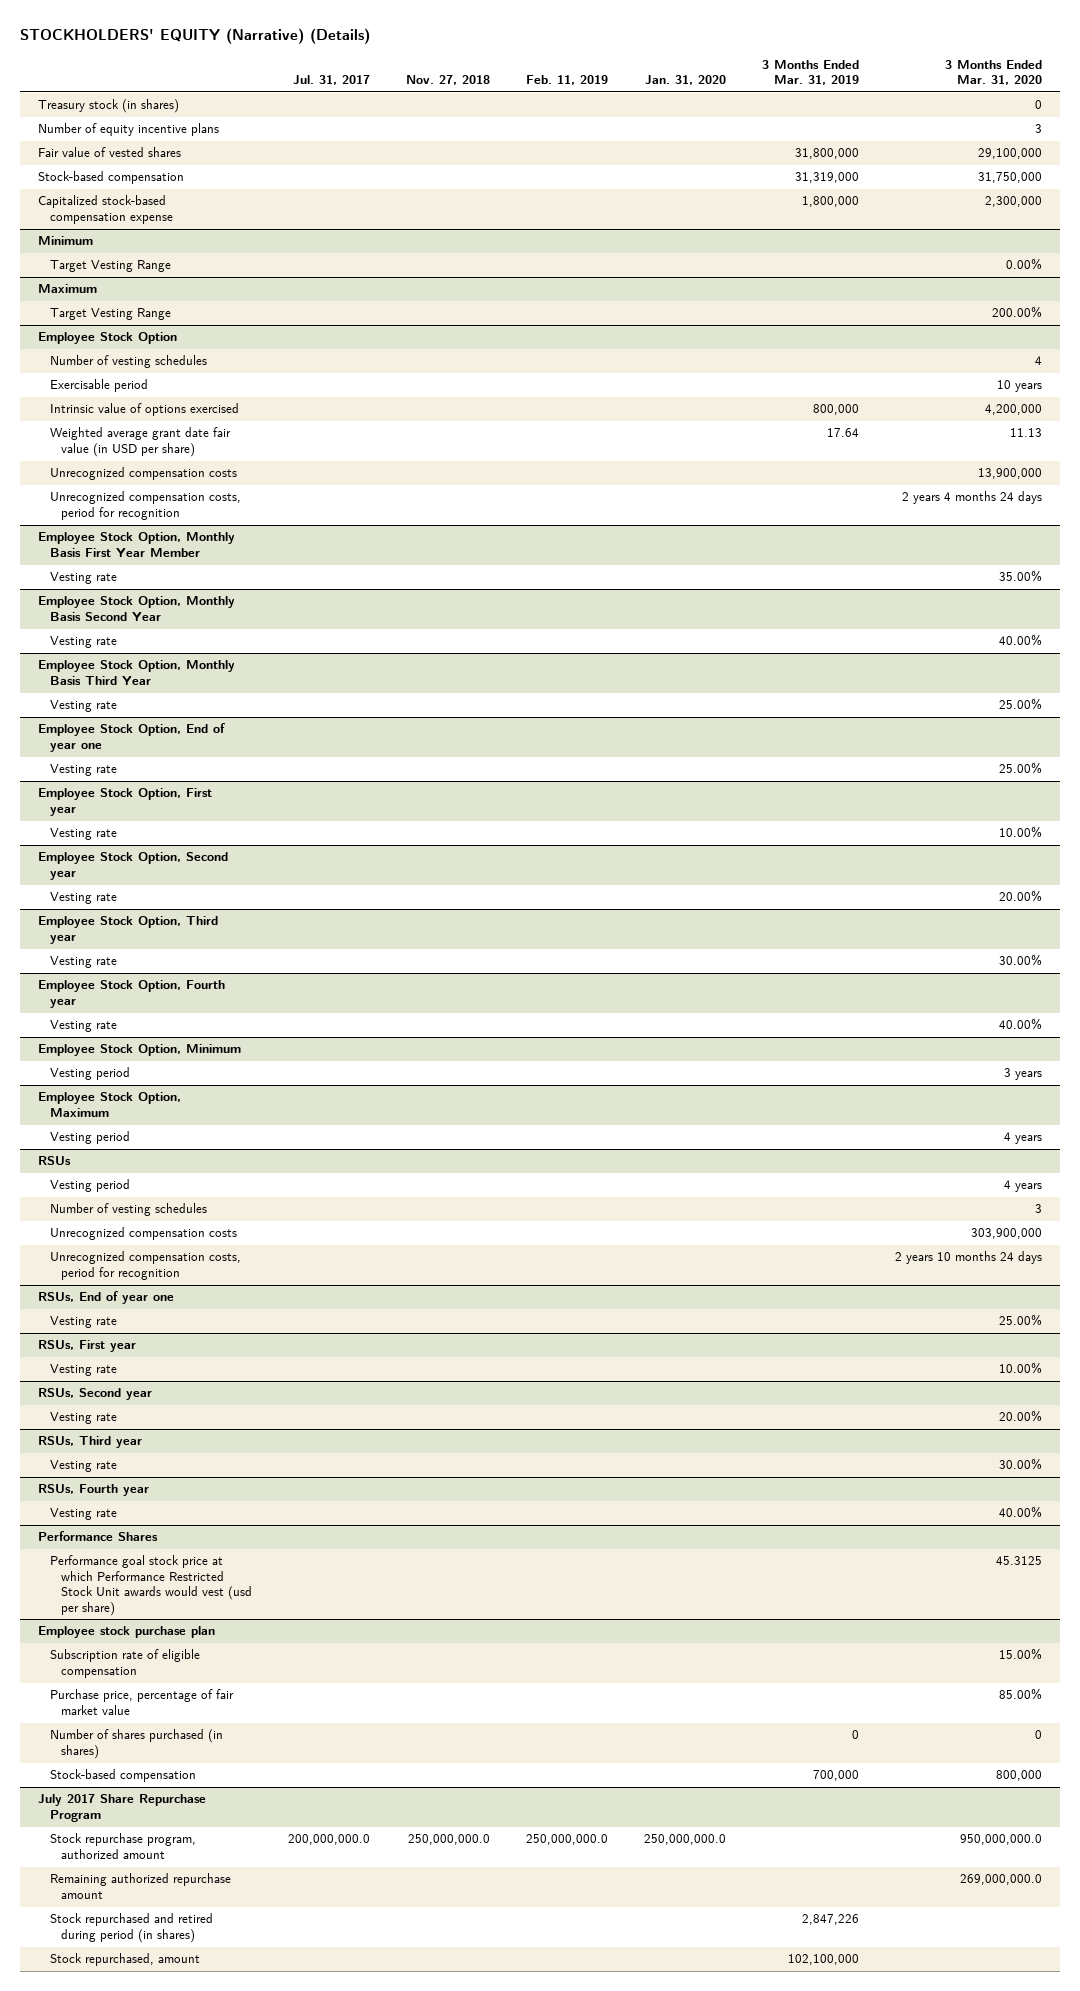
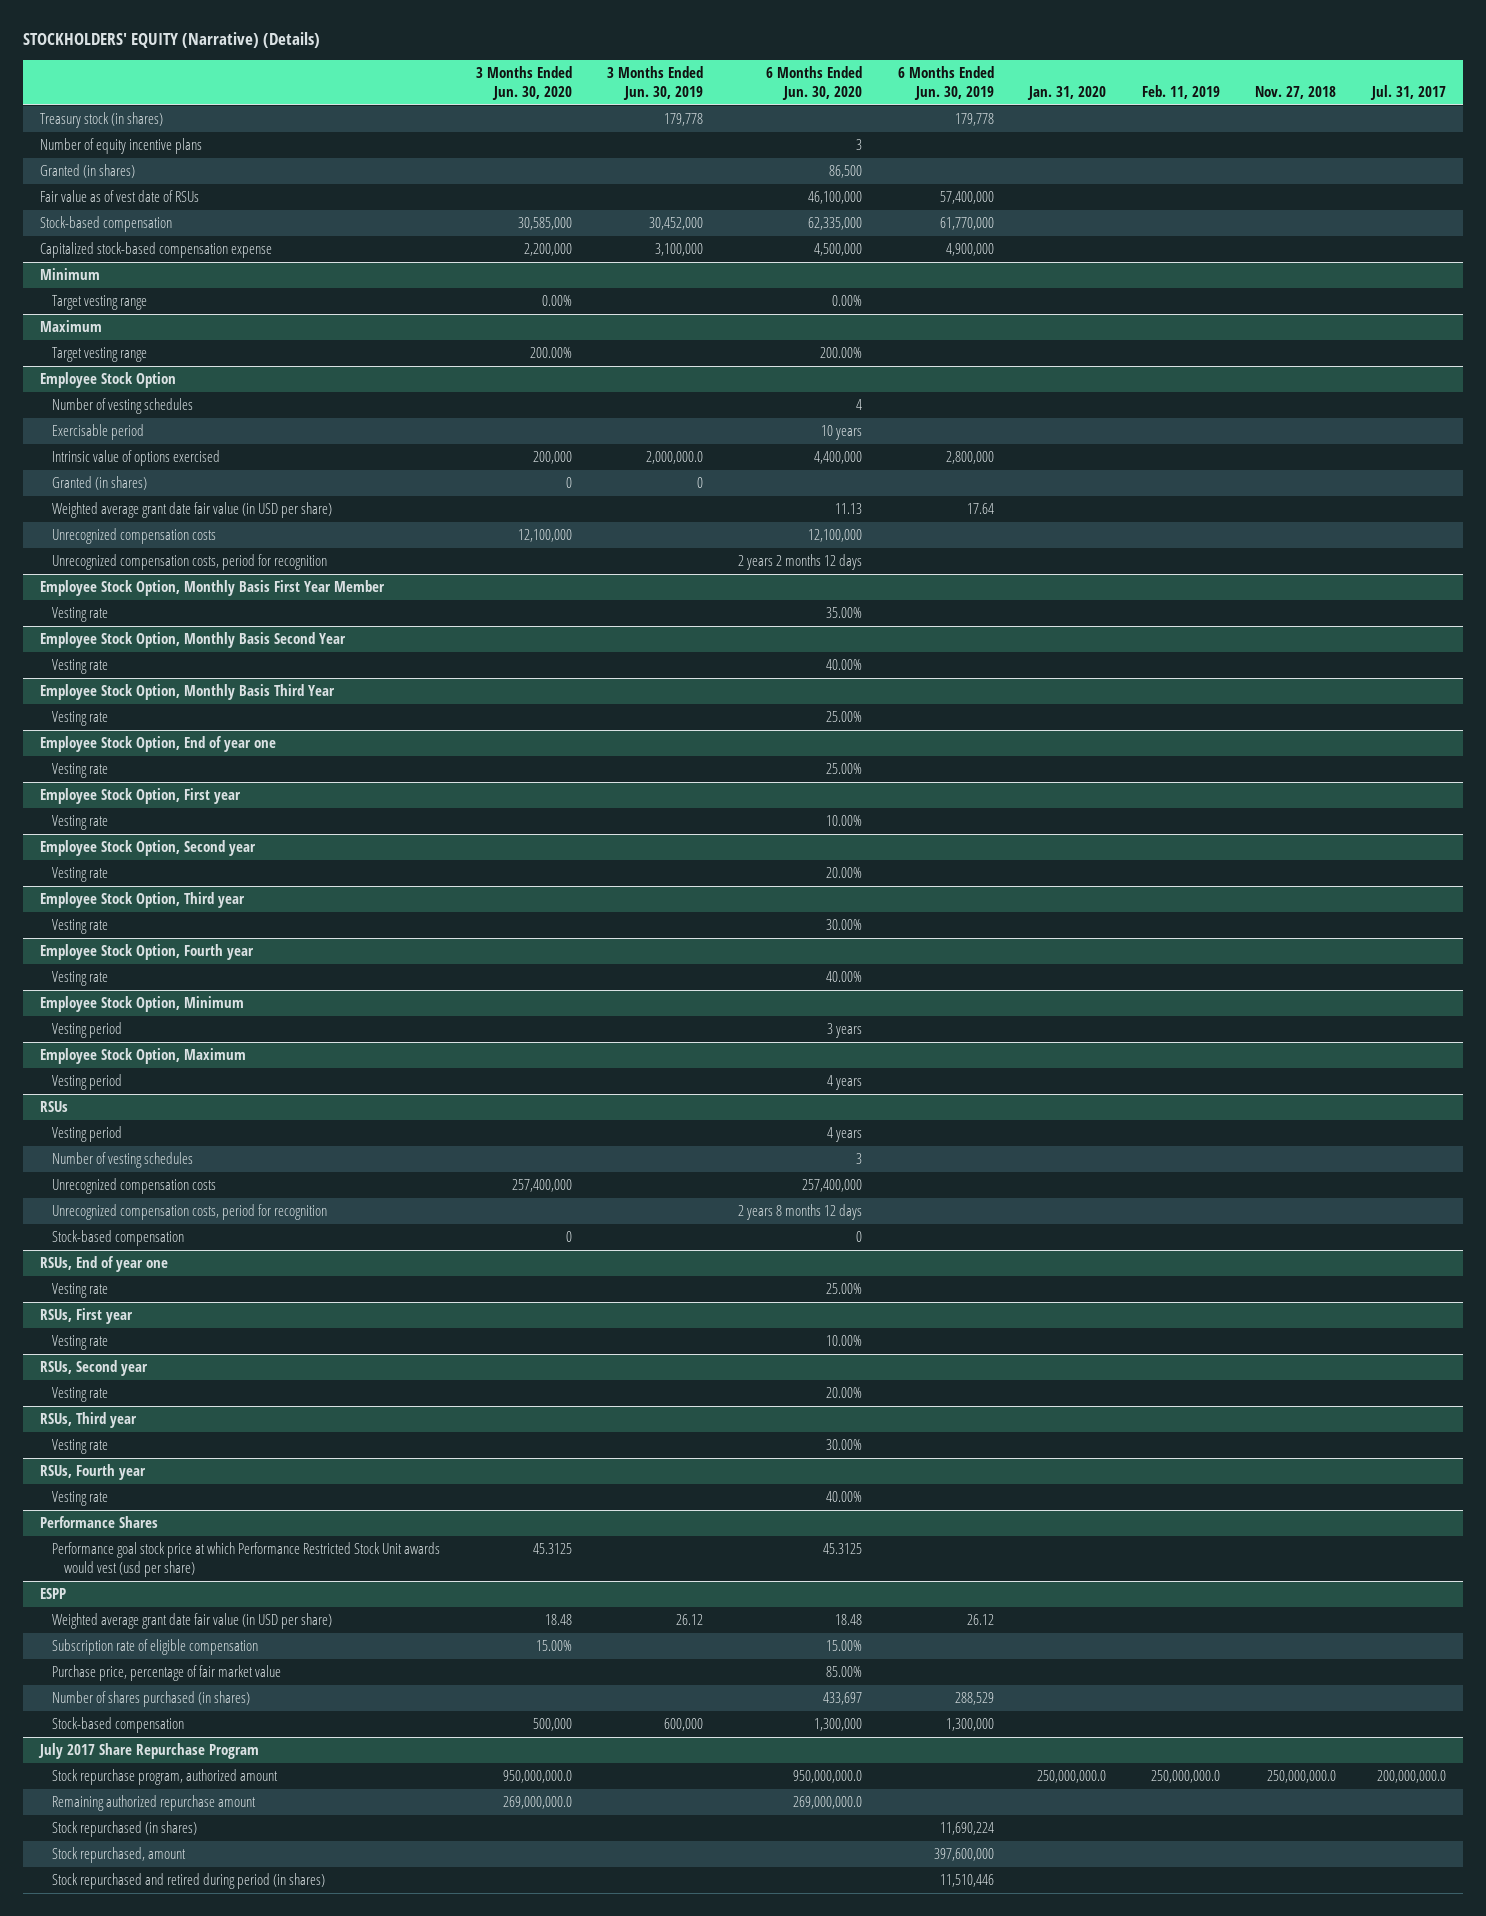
- | Jul. 31, 2017 | Nov. 27, 2018 | Feb. 11, 2019 | Jan. 31, 2020 | 3 Months Ended Mar. 31, 2019 | 3 Months Ended Mar. 31, 2020
+ | 3 Months Ended Jun. 30, 2020 | 3 Months Ended Jun. 30, 2019 | 6 Months Ended Jun. 30, 2020 | 6 Months Ended Jun. 30, 2019 | Jan. 31, 2020 | Feb. 11, 2019 | Nov. 27, 2018 | Jul. 31, 2017
- Fair value of vested shares | | | | | 31,800,000 | 29,100,000
+ Granted (in shares) | | | 86,500 | | | | |
+ Fair value as of vest date of RSUs | | | 46,100,000 | 57,400,000 | | | |
@ Minimum
- Target Vesting Range | | | | | | 0.00%
+ Target vesting range | 0.00% | | 0.00% | | | | |
@ Maximum
- Target Vesting Range | | | | | | 200.00%
+ Target vesting range | 200.00% | | 200.00% | | | | |
@ Employee Stock Option
+ Granted (in shares) | 0 | 0 | | | | | |
@ RSUs
+ Stock-based compensation | 0 | | 0 | | | | |
- Employee stock purchase plan
+ ESPP
+ Weighted average grant date fair value (in USD per share) | 18.48 | 26.12 | 18.48 | 26.12 | | | |
@ July 2017 Share Repurchase Program
+ Stock repurchased (in shares) | | | | 11,690,224 | | | |
moved down: Stock repurchased and retired during period (in shares) | | | | 11,510,446 | | | |

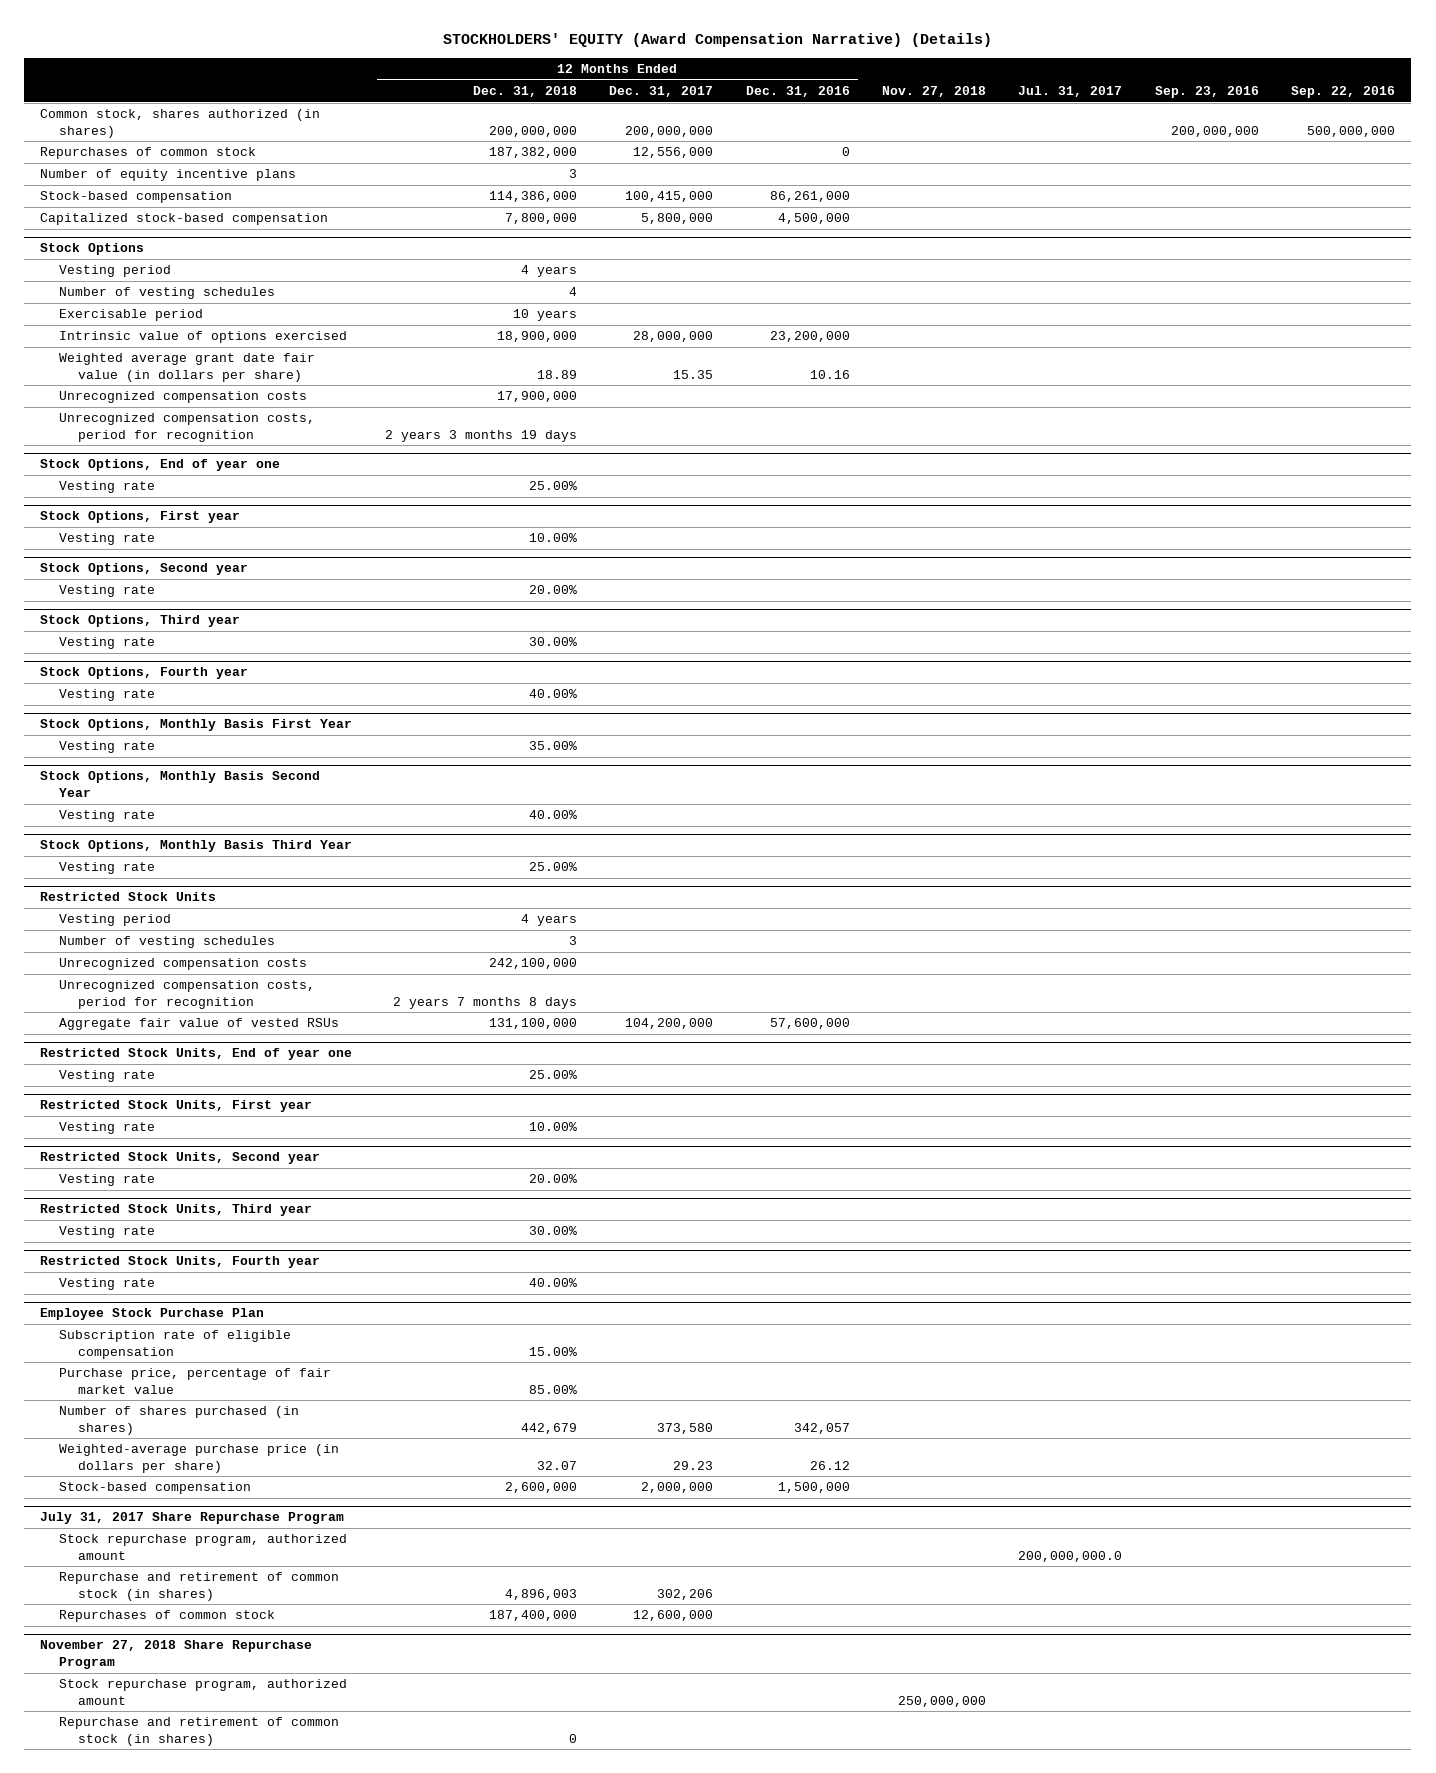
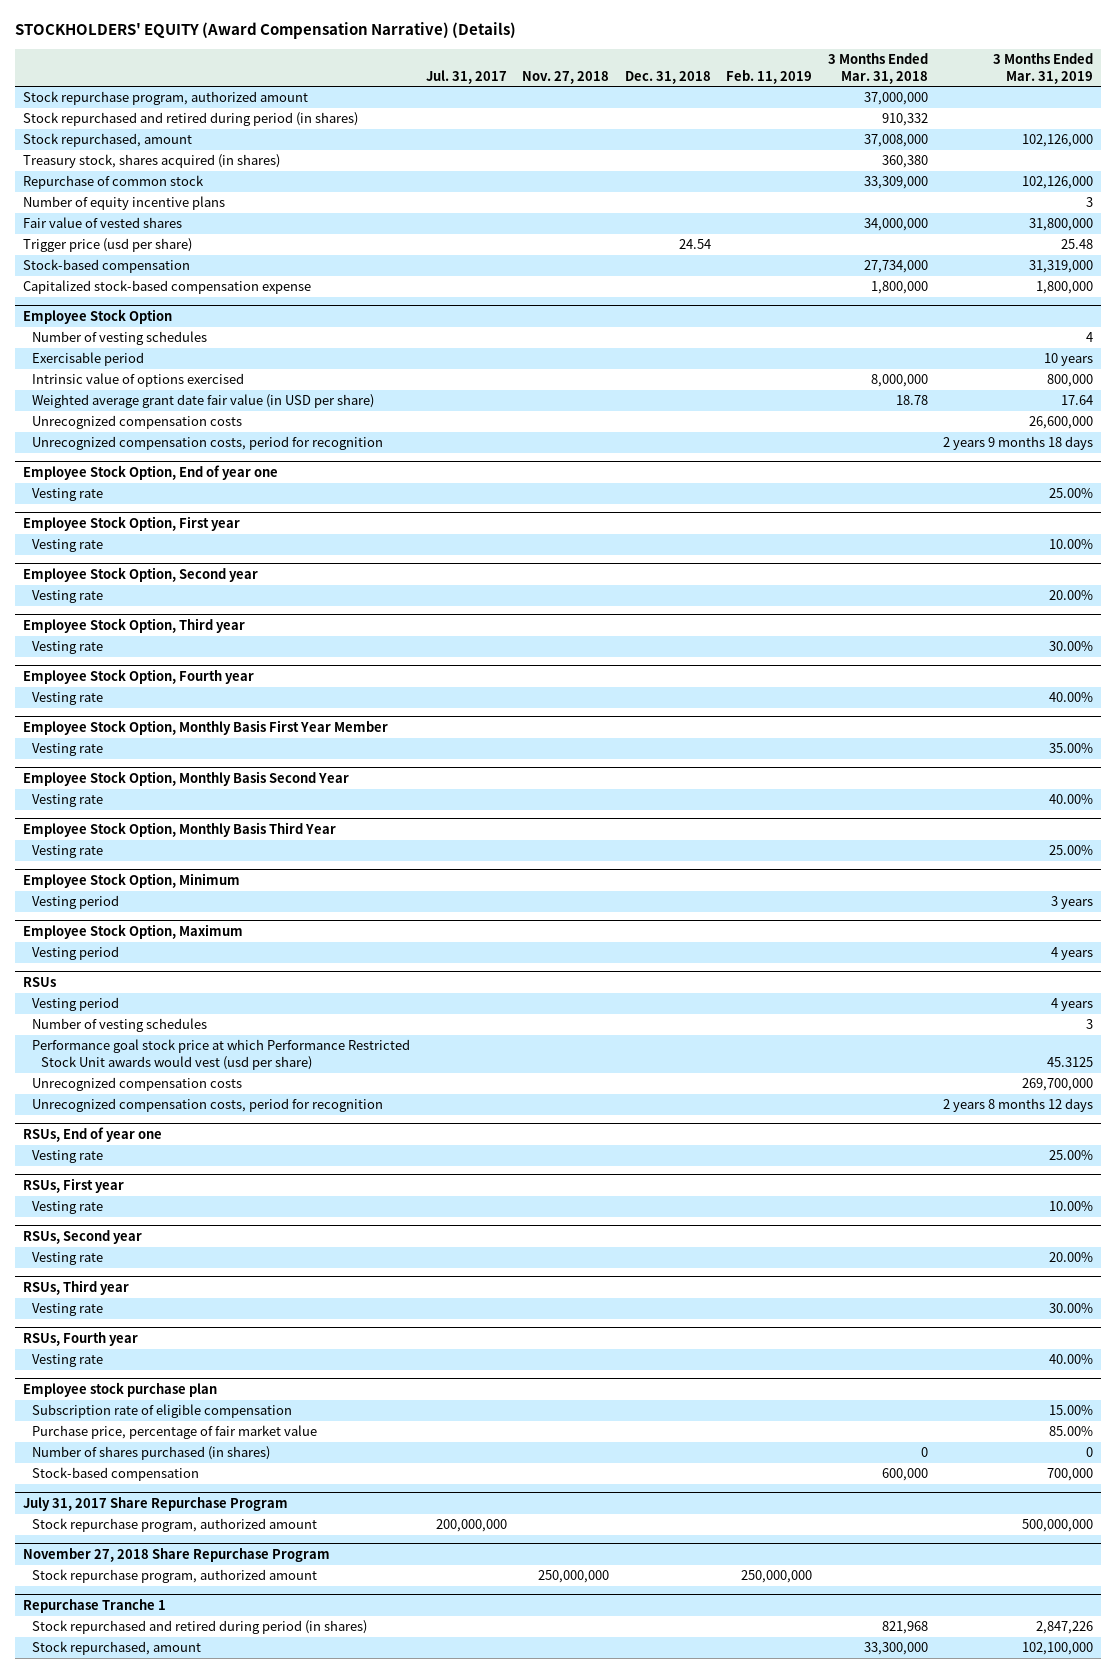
- | 12 Months Ended Dec. 31, 2018 | 12 Months Ended Dec. 31, 2017 | 12 Months Ended Dec. 31, 2016 | Nov. 27, 2018 | Jul. 31, 2017 | Sep. 23, 2016 | Sep. 22, 2016
+ | Jul. 31, 2017 | Nov. 27, 2018 | Dec. 31, 2018 | Feb. 11, 2019 | 3 Months Ended Mar. 31, 2018 | 3 Months Ended Mar. 31, 2019
- Common stock, shares authorized (in shares) | 200,000,000 | 200,000,000 | | | | 200,000,000 | 500,000,000
- Repurchases of common stock | 187,382,000 | 12,556,000 | 0 | | | |
+ Stock repurchase program, authorized amount | | | | | 37,000,000 |
+ Stock repurchased and retired during period (in shares) | | | | | 910,332 |
+ Stock repurchased, amount | | | | | 37,008,000 | 102,126,000
+ Treasury stock, shares acquired (in shares) | | | | | 360,380 |
+ Repurchase of common stock | | | | | 33,309,000 | 102,126,000
+ Fair value of vested shares | | | | | 34,000,000 | 31,800,000
+ Trigger price (usd per share) | | | 24.54 | | | 25.48
- Capitalized stock-based compensation | 7,800,000 | 5,800,000 | 4,500,000 | | | |
- Stock Options
- Vesting period | 4 years | | | | | |
+ Capitalized stock-based compensation expense | | | | | 1,800,000 | 1,800,000
+ Employee Stock Option
- Weighted average grant date fair value (in dollars per share) | 18.89 | 15.35 | 10.16 | | | |
+ Weighted average grant date fair value (in USD per share) | | | | | 18.78 | 17.64
- Stock Options, End of year one
+ Employee Stock Option, End of year one
- Stock Options, First year
+ Employee Stock Option, First year
- Stock Options, Second year
+ Employee Stock Option, Second year
- Stock Options, Third year
+ Employee Stock Option, Third year
- Stock Options, Fourth year
+ Employee Stock Option, Fourth year
- Stock Options, Monthly Basis First Year
+ Employee Stock Option, Monthly Basis First Year Member
- Stock Options, Monthly Basis Second Year
+ Employee Stock Option, Monthly Basis Second Year
- Stock Options, Monthly Basis Third Year
+ Employee Stock Option, Monthly Basis Third Year
- Restricted Stock Units
- Vesting period | 4 years | | | | | |
- Number of vesting schedules | 3 | | | | | |
- Unrecognized compensation costs | 242,100,000 | | | | | |
- Unrecognized compensation costs, period for recognition | 2 years 7 months 8 days | | | | | |
- Aggregate fair value of vested RSUs | 131,100,000 | 104,200,000 | 57,600,000 | | | |
- Restricted Stock Units, End of year one
+ Employee Stock Option, Minimum
+ Vesting period | | | | | | 3 years
+ Employee Stock Option, Maximum
+ Vesting period | | | | | | 4 years
+ RSUs
+ Vesting period | | | | | | 4 years
+ Number of vesting schedules | | | | | | 3
+ Performance goal stock price at which Performance Restricted Stock Unit awards would vest (usd per share) | | | | | | 45.3125
+ Unrecognized compensation costs | | | | | | 269,700,000
+ Unrecognized compensation costs, period for recognition | | | | | | 2 years 8 months 12 days
+ RSUs, End of year one
- Restricted Stock Units, First year
- Vesting rate | 10.00% | | | | | |
- Restricted Stock Units, Second year
- Vesting rate | 20.00% | | | | | |
- Restricted Stock Units, Third year
- Vesting rate | 30.00% | | | | | |
- Restricted Stock Units, Fourth year
- Vesting rate | 40.00% | | | | | |
- Employee Stock Purchase Plan
+ RSUs, First year
+ Vesting rate | | | | | | 10.00%
+ RSUs, Second year
+ Vesting rate | | | | | | 20.00%
+ RSUs, Third year
+ Vesting rate | | | | | | 30.00%
+ RSUs, Fourth year
+ Vesting rate | | | | | | 40.00%
+ Employee stock purchase plan
- Weighted-average purchase price (in dollars per share) | 32.07 | 29.23 | 26.12 | | | |
@ July 31, 2017 Share Repurchase Program
- Stock repurchase program, authorized amount | | | | | 200,000,000.0 | |
- Repurchase and retirement of common stock (in shares) | 4,896,003 | 302,206 | | | | |
- Repurchases of common stock | 187,400,000 | 12,600,000 | | | | |
+ Stock repurchase program, authorized amount | 200,000,000 | | | | | 500,000,000
@ November 27, 2018 Share Repurchase Program
- Repurchase and retirement of common stock (in shares) | 0 | | | | | |
+ Repurchase Tranche 1
+ Stock repurchased and retired during period (in shares) | | | | | 821,968 | 2,847,226
+ Stock repurchased, amount | | | | | 33,300,000 | 102,100,000

